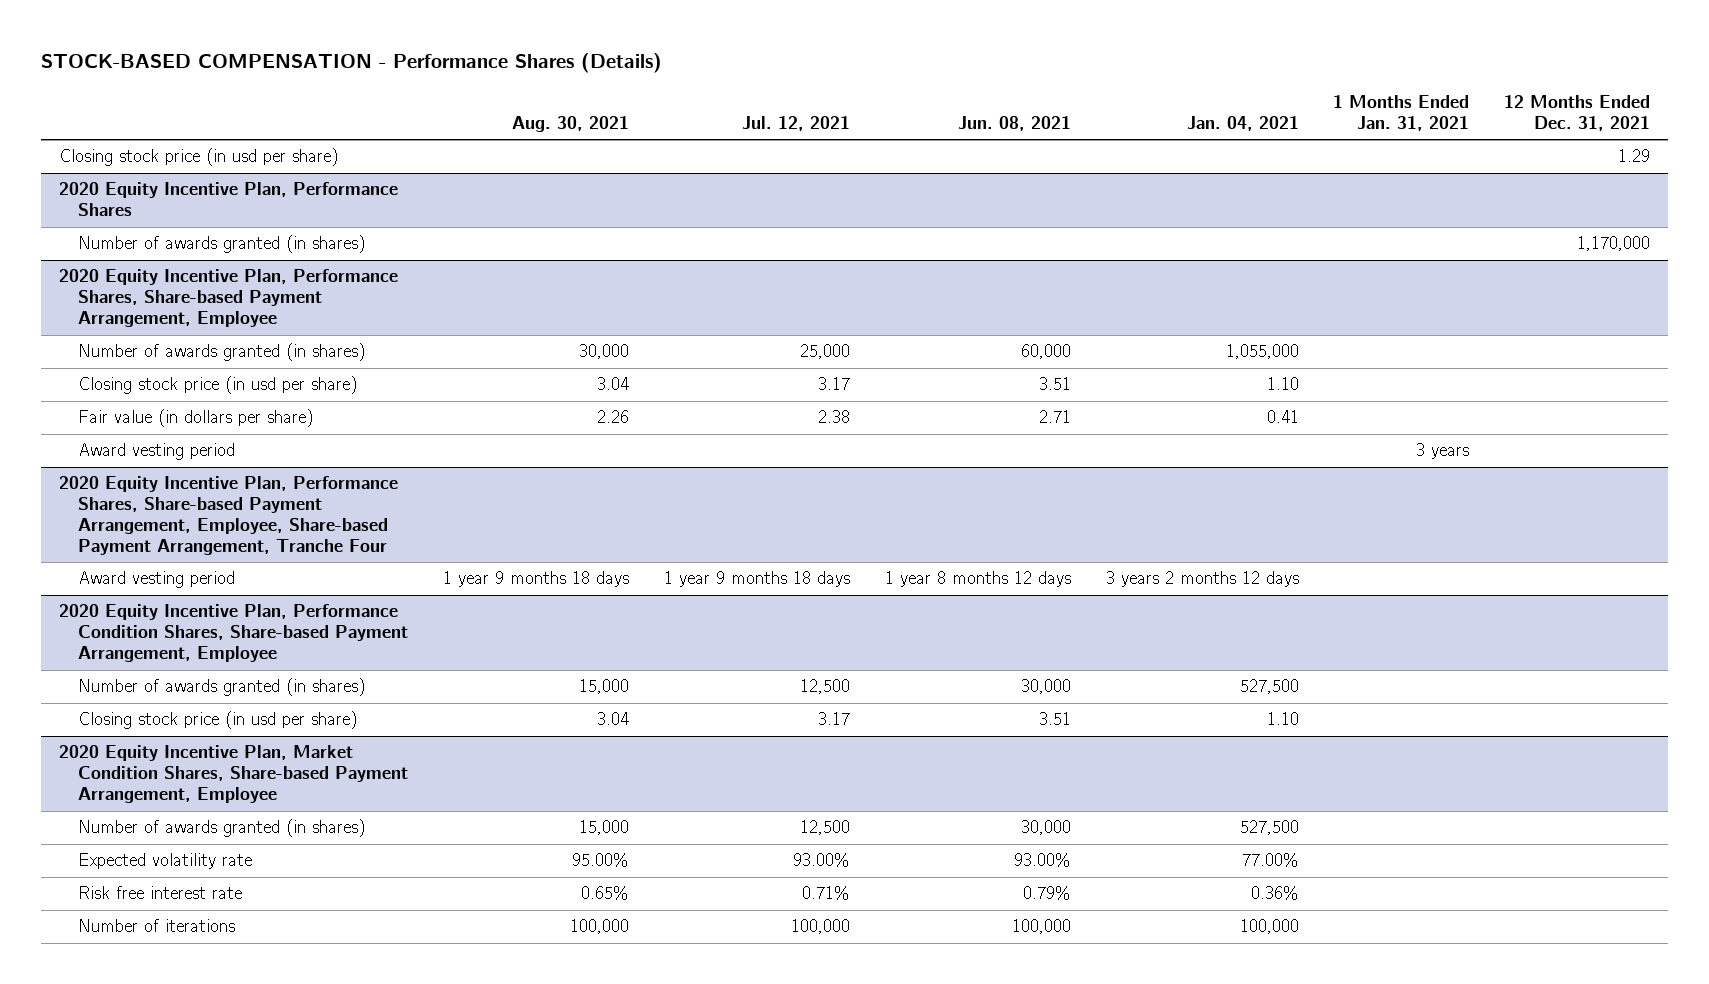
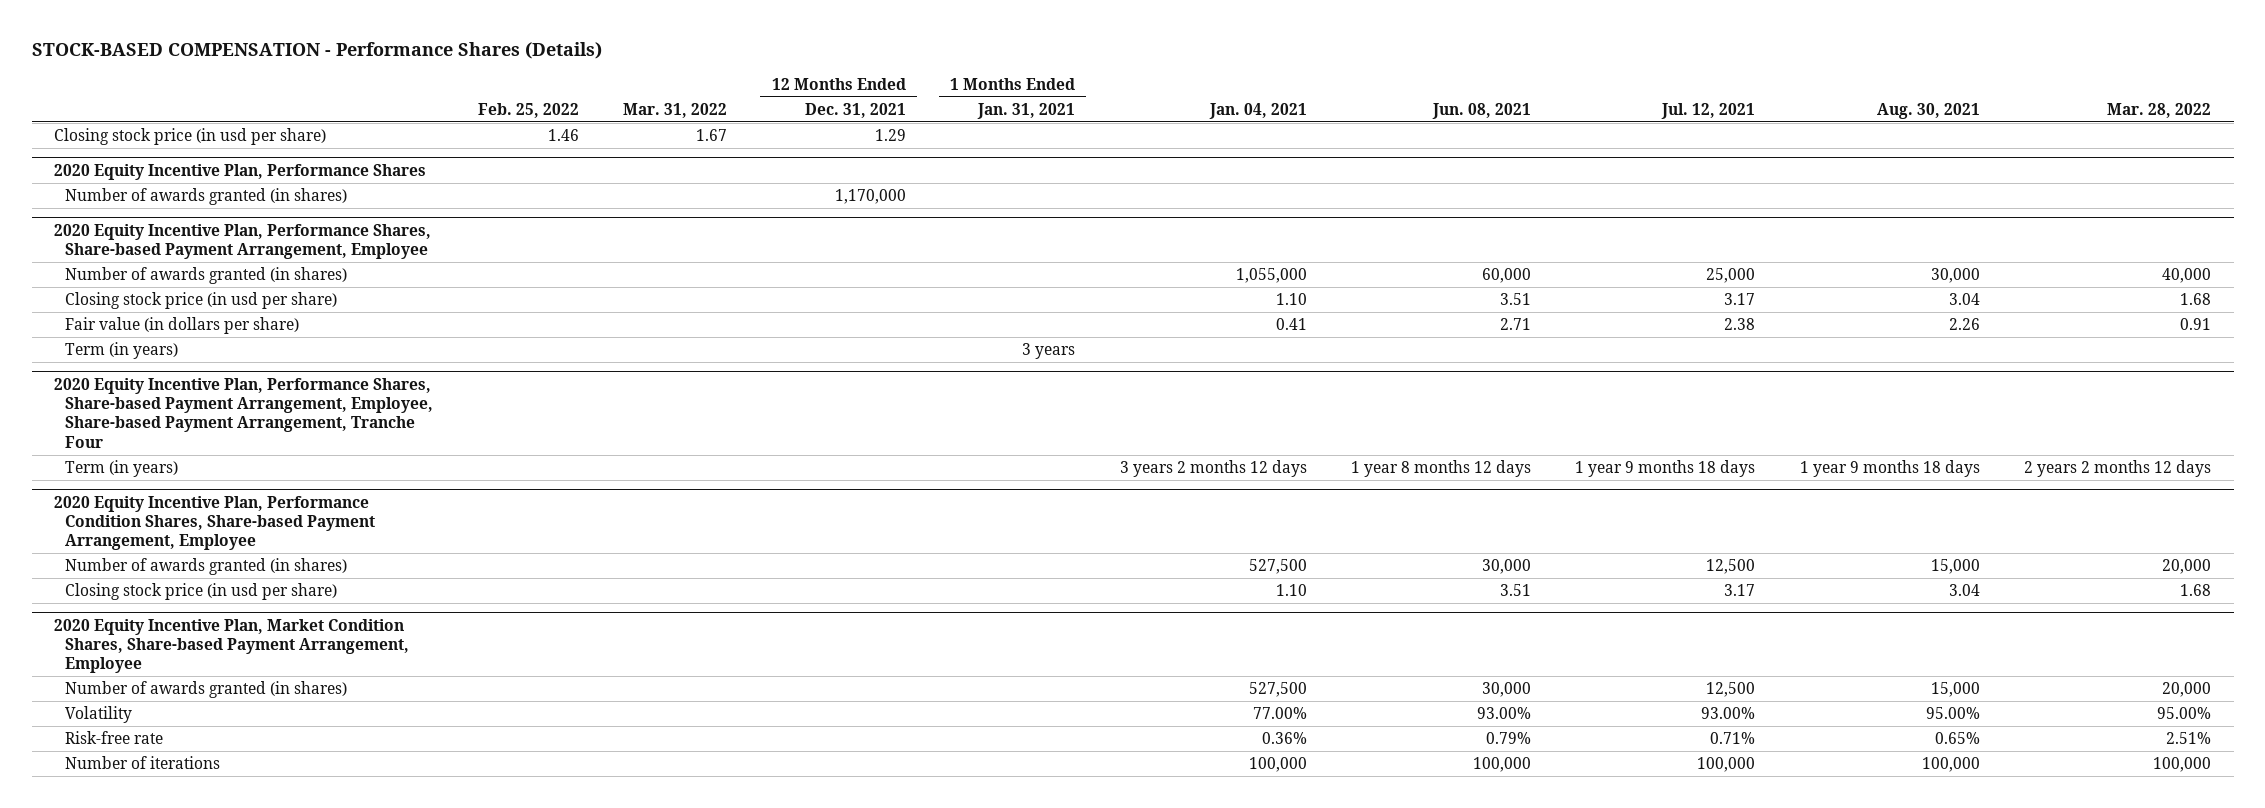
- | Aug. 30, 2021 | Jul. 12, 2021 | Jun. 08, 2021 | Jan. 04, 2021 | 1 Months Ended Jan. 31, 2021 | 12 Months Ended Dec. 31, 2021
+ | Feb. 25, 2022 | Mar. 31, 2022 | 12 Months Ended Dec. 31, 2021 | 1 Months Ended Jan. 31, 2021 | Jan. 04, 2021 | Jun. 08, 2021 | Jul. 12, 2021 | Aug. 30, 2021 | Mar. 28, 2022
@ 2020 Equity Incentive Plan, Performance Shares, Share-based Payment Arrangement, Employee
- Award vesting period | | | | | 3 years |
+ Term (in years) | | | | 3 years | | | | |
@ 2020 Equity Incentive Plan, Performance Shares, Share-based Payment Arrangement, Employee, Share-based Payment Arrangement, Tranche Four
- Award vesting period | 1 year 9 months 18 days | 1 year 9 months 18 days | 1 year 8 months 12 days | 3 years 2 months 12 days | |
+ Term (in years) | | | | | 3 years 2 months 12 days | 1 year 8 months 12 days | 1 year 9 months 18 days | 1 year 9 months 18 days | 2 years 2 months 12 days
@ 2020 Equity Incentive Plan, Market Condition Shares, Share-based Payment Arrangement, Employee
- Expected volatility rate | 95.00% | 93.00% | 93.00% | 77.00% | |
- Risk free interest rate | 0.65% | 0.71% | 0.79% | 0.36% | |
+ Volatility | | | | | 77.00% | 93.00% | 93.00% | 95.00% | 95.00%
+ Risk-free rate | | | | | 0.36% | 0.79% | 0.71% | 0.65% | 2.51%

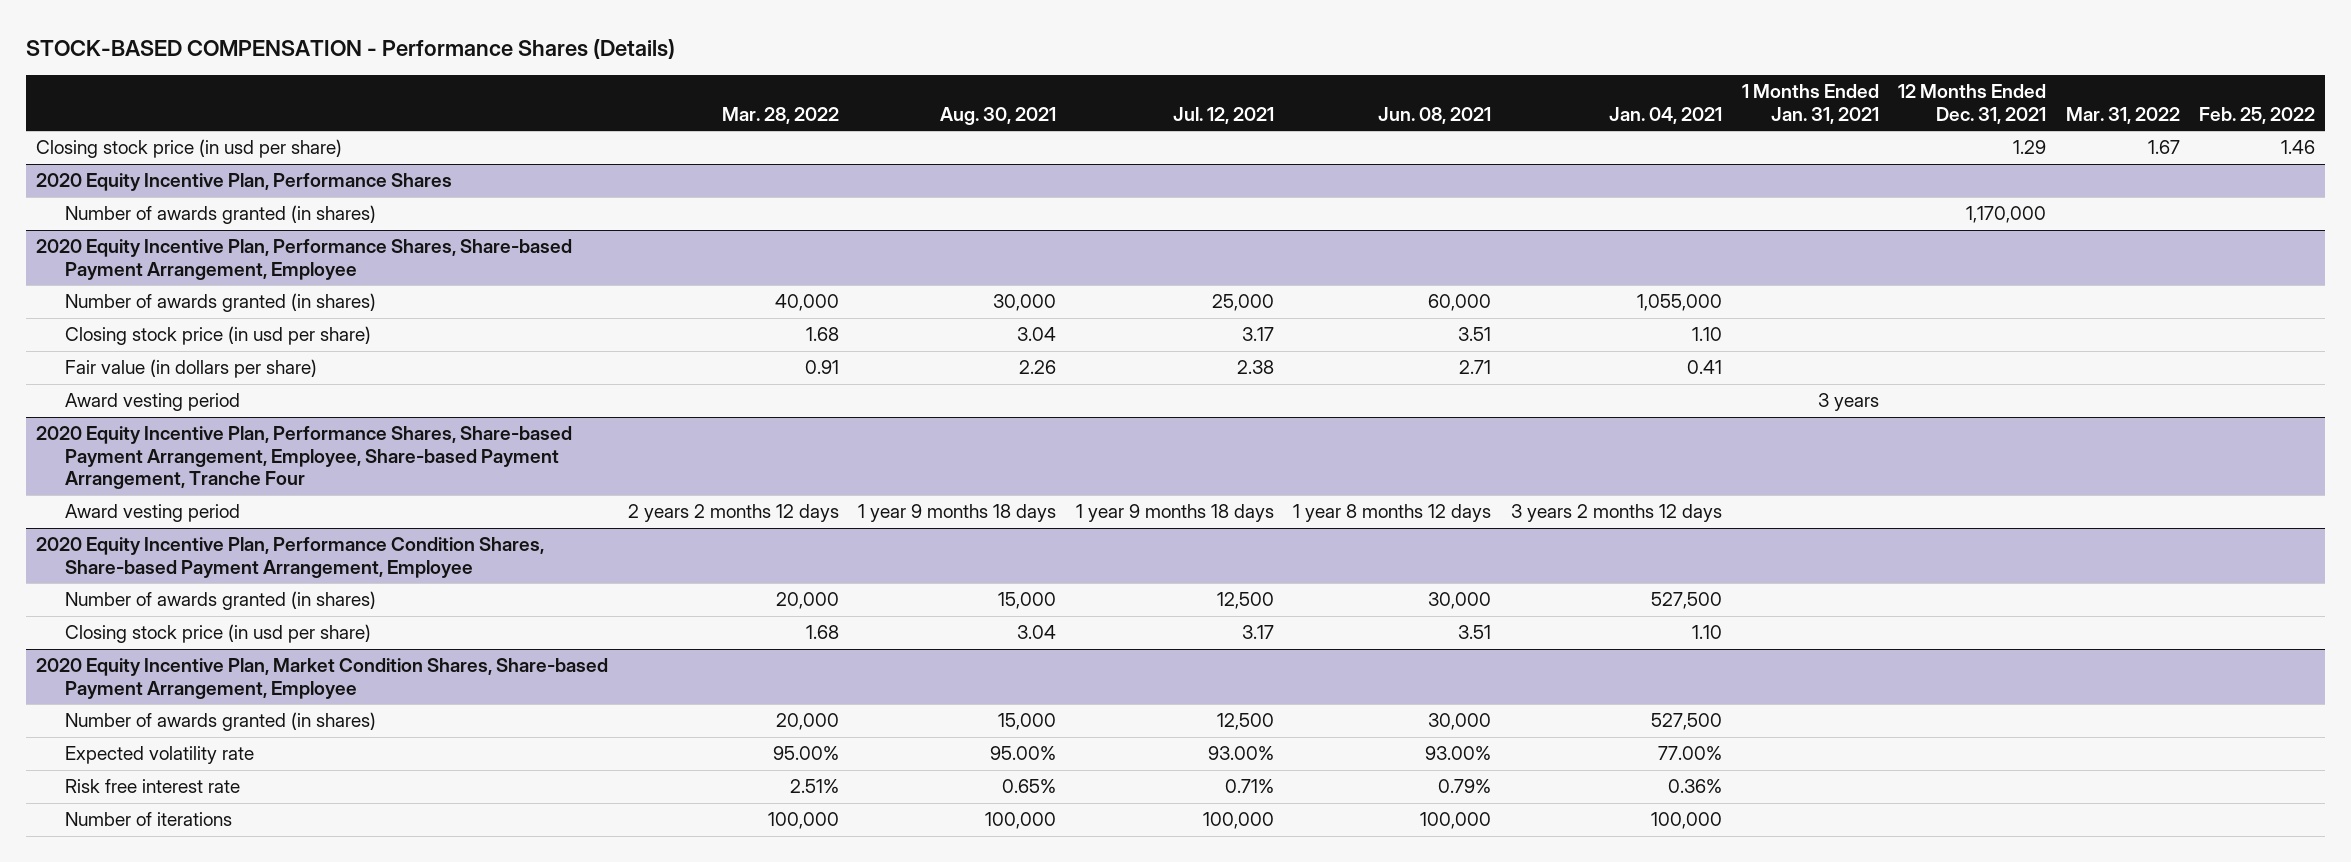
- | Feb. 25, 2022 | Mar. 31, 2022 | 12 Months Ended Dec. 31, 2021 | 1 Months Ended Jan. 31, 2021 | Jan. 04, 2021 | Jun. 08, 2021 | Jul. 12, 2021 | Aug. 30, 2021 | Mar. 28, 2022
+ | Mar. 28, 2022 | Aug. 30, 2021 | Jul. 12, 2021 | Jun. 08, 2021 | Jan. 04, 2021 | 1 Months Ended Jan. 31, 2021 | 12 Months Ended Dec. 31, 2021 | Mar. 31, 2022 | Feb. 25, 2022
@ 2020 Equity Incentive Plan, Performance Shares, Share-based Payment Arrangement, Employee
- Term (in years) | | | | 3 years | | | | |
+ Award vesting period | | | | | | 3 years | | |
@ 2020 Equity Incentive Plan, Performance Shares, Share-based Payment Arrangement, Employee, Share-based Payment Arrangement, Tranche Four
- Term (in years) | | | | | 3 years 2 months 12 days | 1 year 8 months 12 days | 1 year 9 months 18 days | 1 year 9 months 18 days | 2 years 2 months 12 days
+ Award vesting period | 2 years 2 months 12 days | 1 year 9 months 18 days | 1 year 9 months 18 days | 1 year 8 months 12 days | 3 years 2 months 12 days | | | |
@ 2020 Equity Incentive Plan, Market Condition Shares, Share-based Payment Arrangement, Employee
- Volatility | | | | | 77.00% | 93.00% | 93.00% | 95.00% | 95.00%
- Risk-free rate | | | | | 0.36% | 0.79% | 0.71% | 0.65% | 2.51%
+ Expected volatility rate | 95.00% | 95.00% | 93.00% | 93.00% | 77.00% | | | |
+ Risk free interest rate | 2.51% | 0.65% | 0.71% | 0.79% | 0.36% | | | |

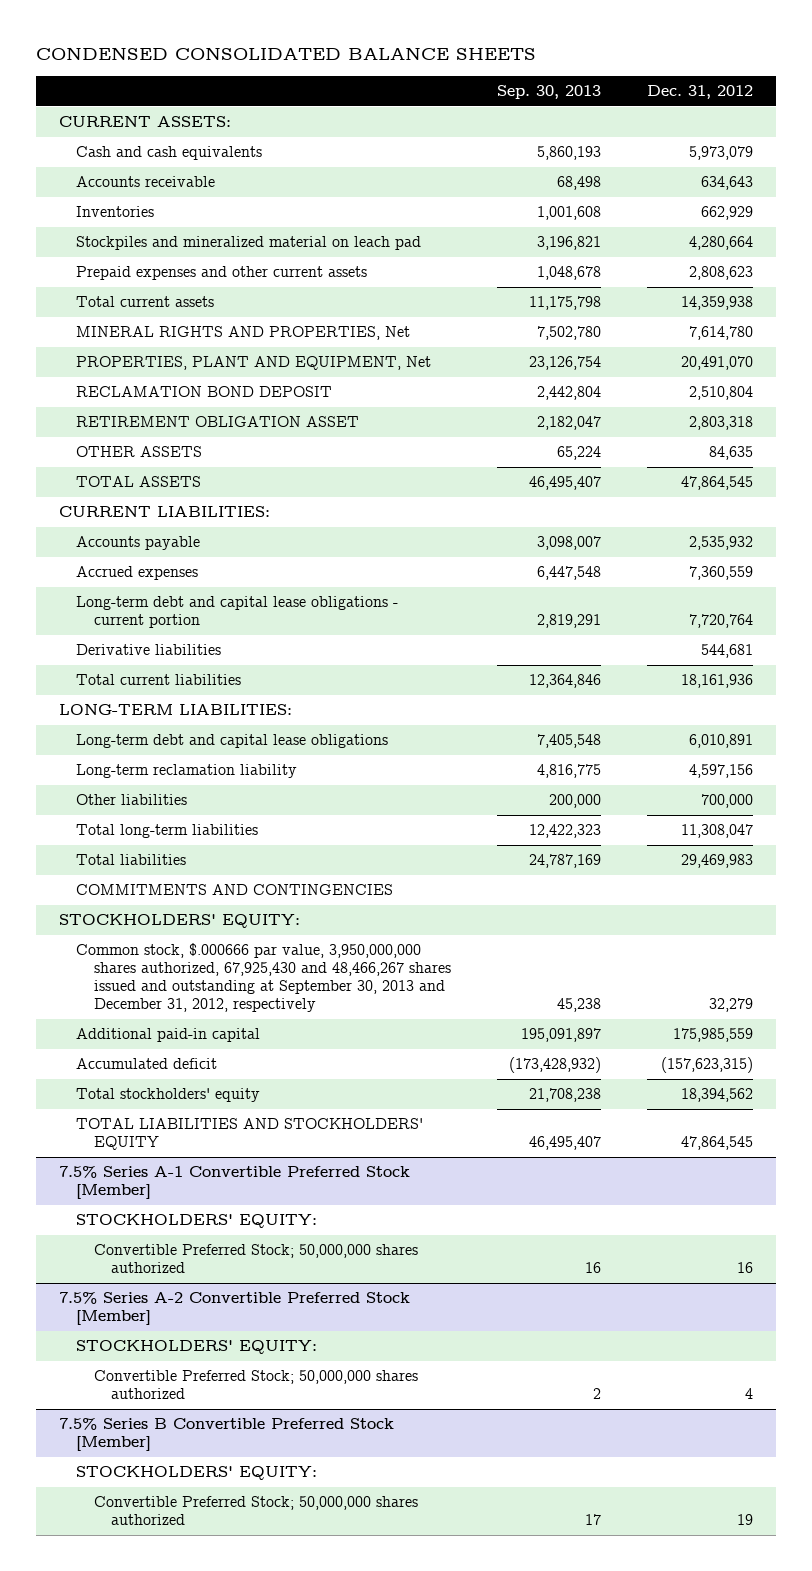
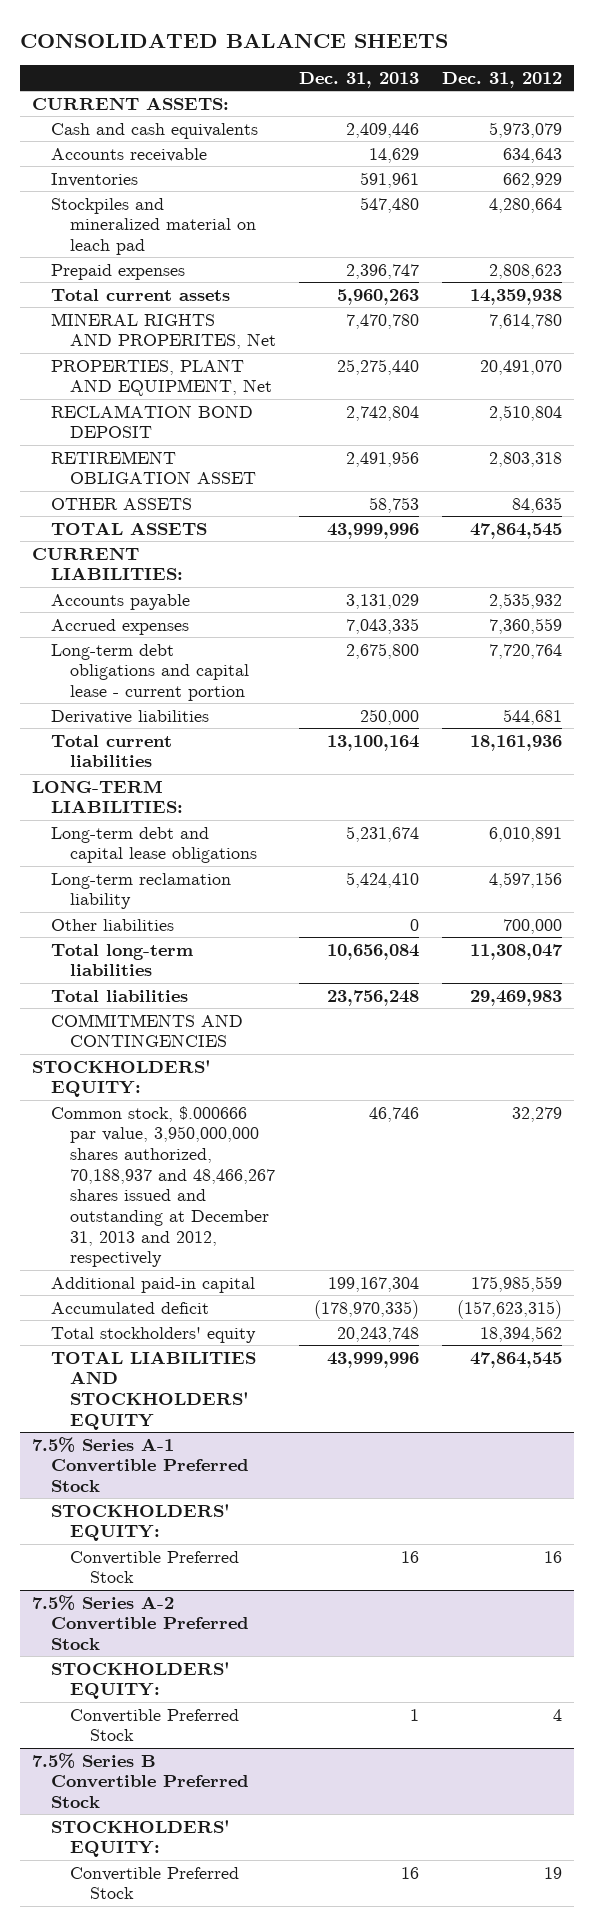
- CONDENSED CONSOLIDATED BALANCE SHEETS
+ CONSOLIDATED BALANCE SHEETS
- | Sep. 30, 2013 | Dec. 31, 2012
+ | Dec. 31, 2013 | Dec. 31, 2012
- Prepaid expenses and other current assets | 1,048,678 | 2,808,623
+ Prepaid expenses | 2,396,747 | 2,808,623
- MINERAL RIGHTS AND PROPERTIES, Net | 7,502,780 | 7,614,780
+ MINERAL RIGHTS AND PROPERITES, Net | 7,470,780 | 7,614,780
- Long-term debt and capital lease obligations - current portion | 2,819,291 | 7,720,764
+ Long-term debt obligations and capital lease - current portion | 2,675,800 | 7,720,764
- Common stock, $.000666 par value, 3,950,000,000 shares authorized, 67,925,430 and 48,466,267 shares issued and outstanding at September 30, 2013 and December 31, 2012, respectively | 45,238 | 32,279
+ Common stock, $.000666 par value, 3,950,000,000 shares authorized, 70,188,937 and 48,466,267 shares issued and outstanding at December 31, 2013 and 2012, respectively | 46,746 | 32,279
- 7.5% Series A-1 Convertible Preferred Stock [Member]
+ 7.5% Series A-1 Convertible Preferred Stock
- Convertible Preferred Stock; 50,000,000 shares authorized | 16 | 16
- 7.5% Series A-2 Convertible Preferred Stock [Member]
+ Convertible Preferred Stock | 16 | 16
+ 7.5% Series A-2 Convertible Preferred Stock
- Convertible Preferred Stock; 50,000,000 shares authorized | 2 | 4
- 7.5% Series B Convertible Preferred Stock [Member]
+ Convertible Preferred Stock | 1 | 4
+ 7.5% Series B Convertible Preferred Stock
- Convertible Preferred Stock; 50,000,000 shares authorized | 17 | 19
+ Convertible Preferred Stock | 16 | 19

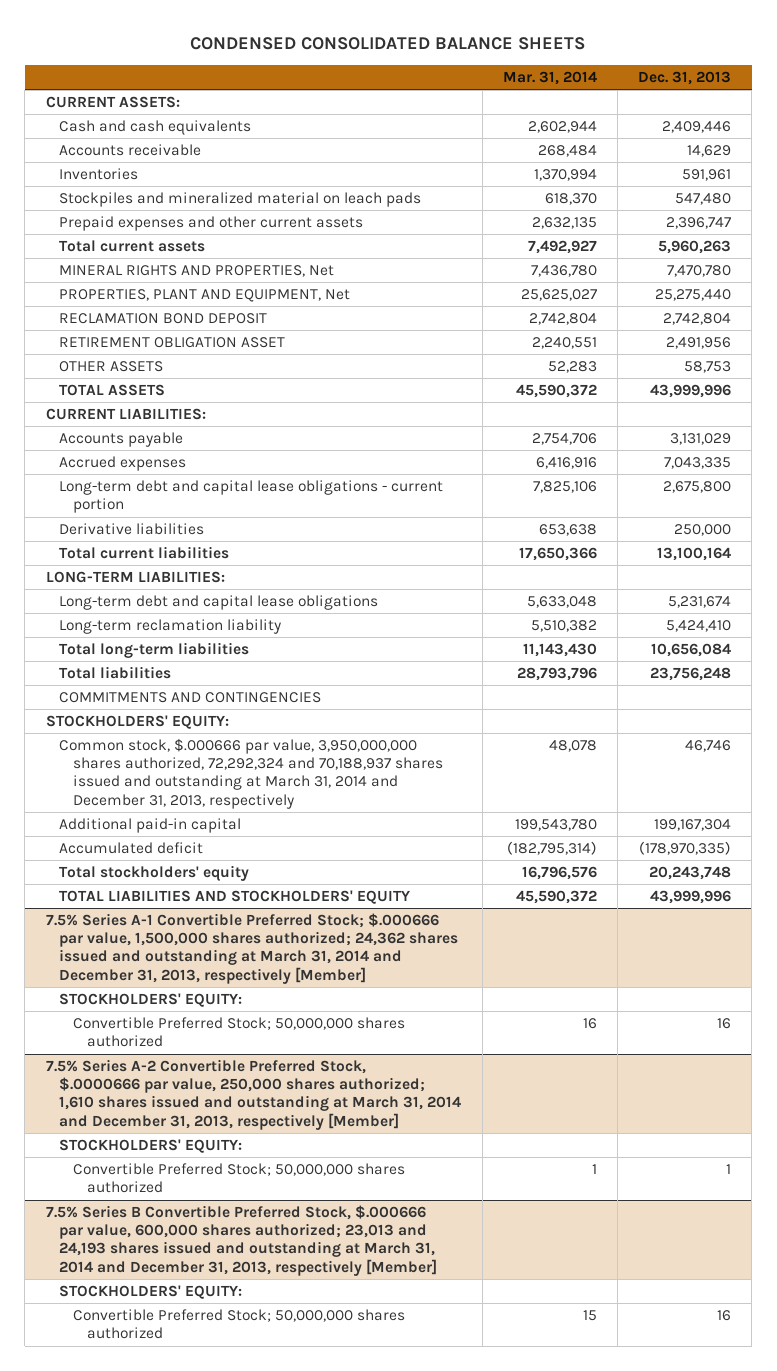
- CONSOLIDATED BALANCE SHEETS
+ CONDENSED CONSOLIDATED BALANCE SHEETS
- | Dec. 31, 2013 | Dec. 31, 2012
+ | Mar. 31, 2014 | Dec. 31, 2013
- Stockpiles and mineralized material on leach pad | 547,480 | 4,280,664
- Prepaid expenses | 2,396,747 | 2,808,623
+ Stockpiles and mineralized material on leach pads | 618,370 | 547,480
+ Prepaid expenses and other current assets | 2,632,135 | 2,396,747
- MINERAL RIGHTS AND PROPERITES, Net | 7,470,780 | 7,614,780
+ MINERAL RIGHTS AND PROPERTIES, Net | 7,436,780 | 7,470,780
- Long-term debt obligations and capital lease - current portion | 2,675,800 | 7,720,764
+ Long-term debt and capital lease obligations - current portion | 7,825,106 | 2,675,800
- Other liabilities | 0 | 700,000
- Common stock, $.000666 par value, 3,950,000,000 shares authorized, 70,188,937 and 48,466,267 shares issued and outstanding at December 31, 2013 and 2012, respectively | 46,746 | 32,279
+ Common stock, $.000666 par value, 3,950,000,000 shares authorized, 72,292,324 and 70,188,937 shares issued and outstanding at March 31, 2014 and December 31, 2013, respectively | 48,078 | 46,746
- 7.5% Series A-1 Convertible Preferred Stock
+ 7.5% Series A-1 Convertible Preferred Stock; $.000666 par value, 1,500,000 shares authorized; 24,362 shares issued and outstanding at March 31, 2014 and December 31, 2013, respectively [Member]
- Convertible Preferred Stock | 16 | 16
- 7.5% Series A-2 Convertible Preferred Stock
+ Convertible Preferred Stock; 50,000,000 shares authorized | 16 | 16
+ 7.5% Series A-2 Convertible Preferred Stock, $.0000666 par value, 250,000 shares authorized; 1,610 shares issued and outstanding at March 31, 2014 and December 31, 2013, respectively [Member]
- Convertible Preferred Stock | 1 | 4
- 7.5% Series B Convertible Preferred Stock
+ Convertible Preferred Stock; 50,000,000 shares authorized | 1 | 1
+ 7.5% Series B Convertible Preferred Stock, $.000666 par value, 600,000 shares authorized; 23,013 and 24,193 shares issued and outstanding at March 31, 2014 and December 31, 2013, respectively [Member]
- Convertible Preferred Stock | 16 | 19
+ Convertible Preferred Stock; 50,000,000 shares authorized | 15 | 16

